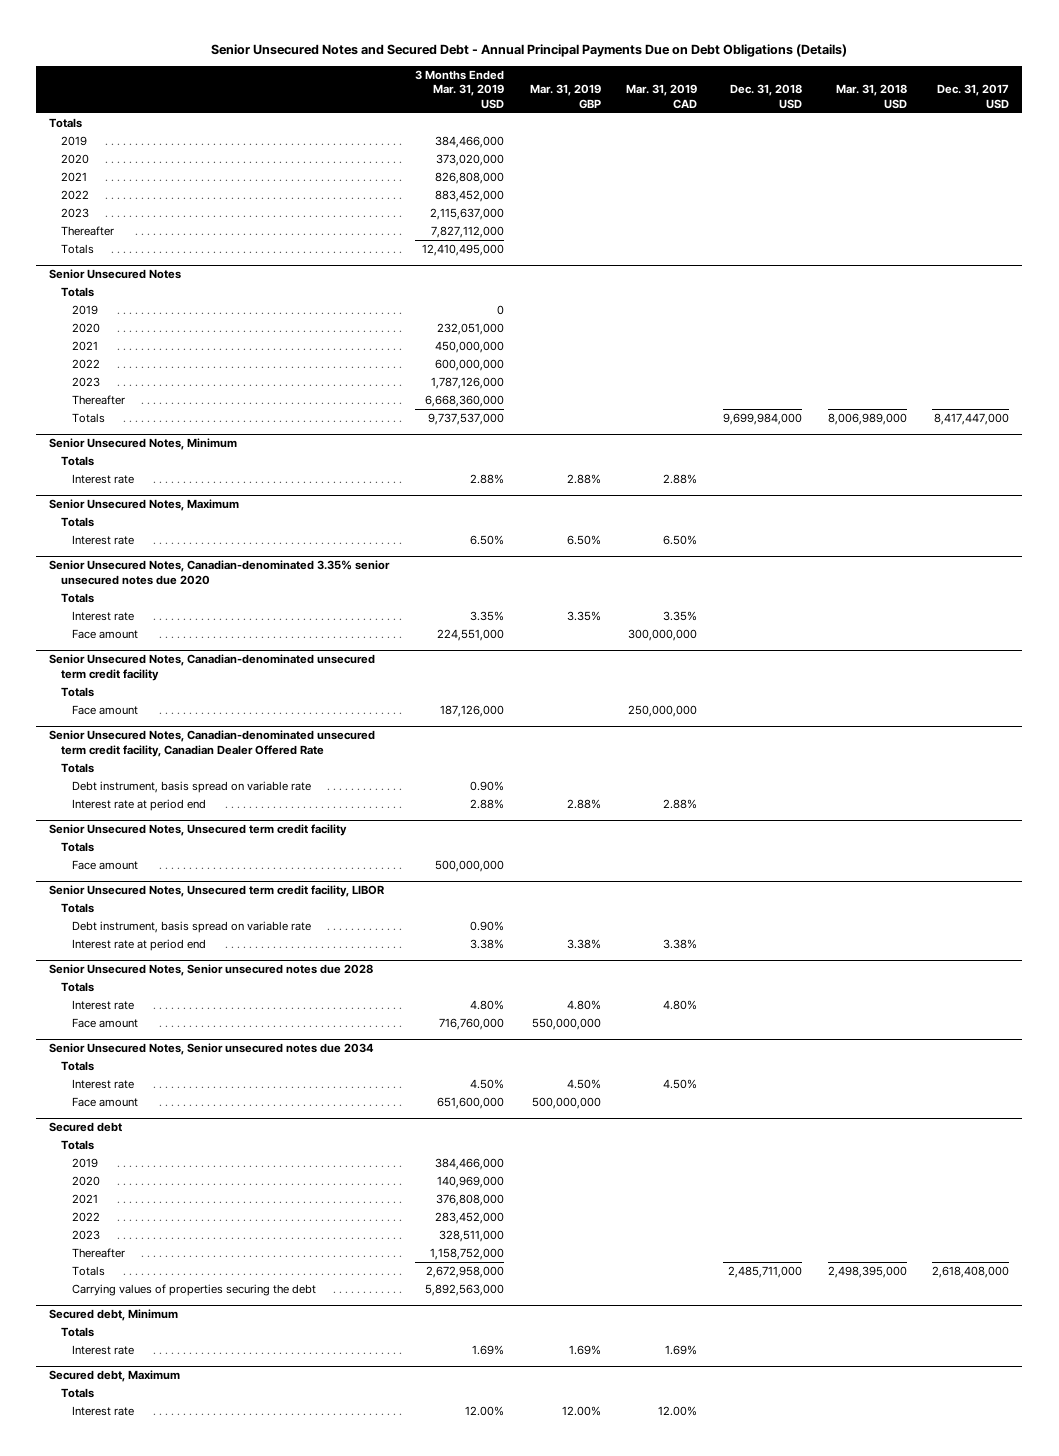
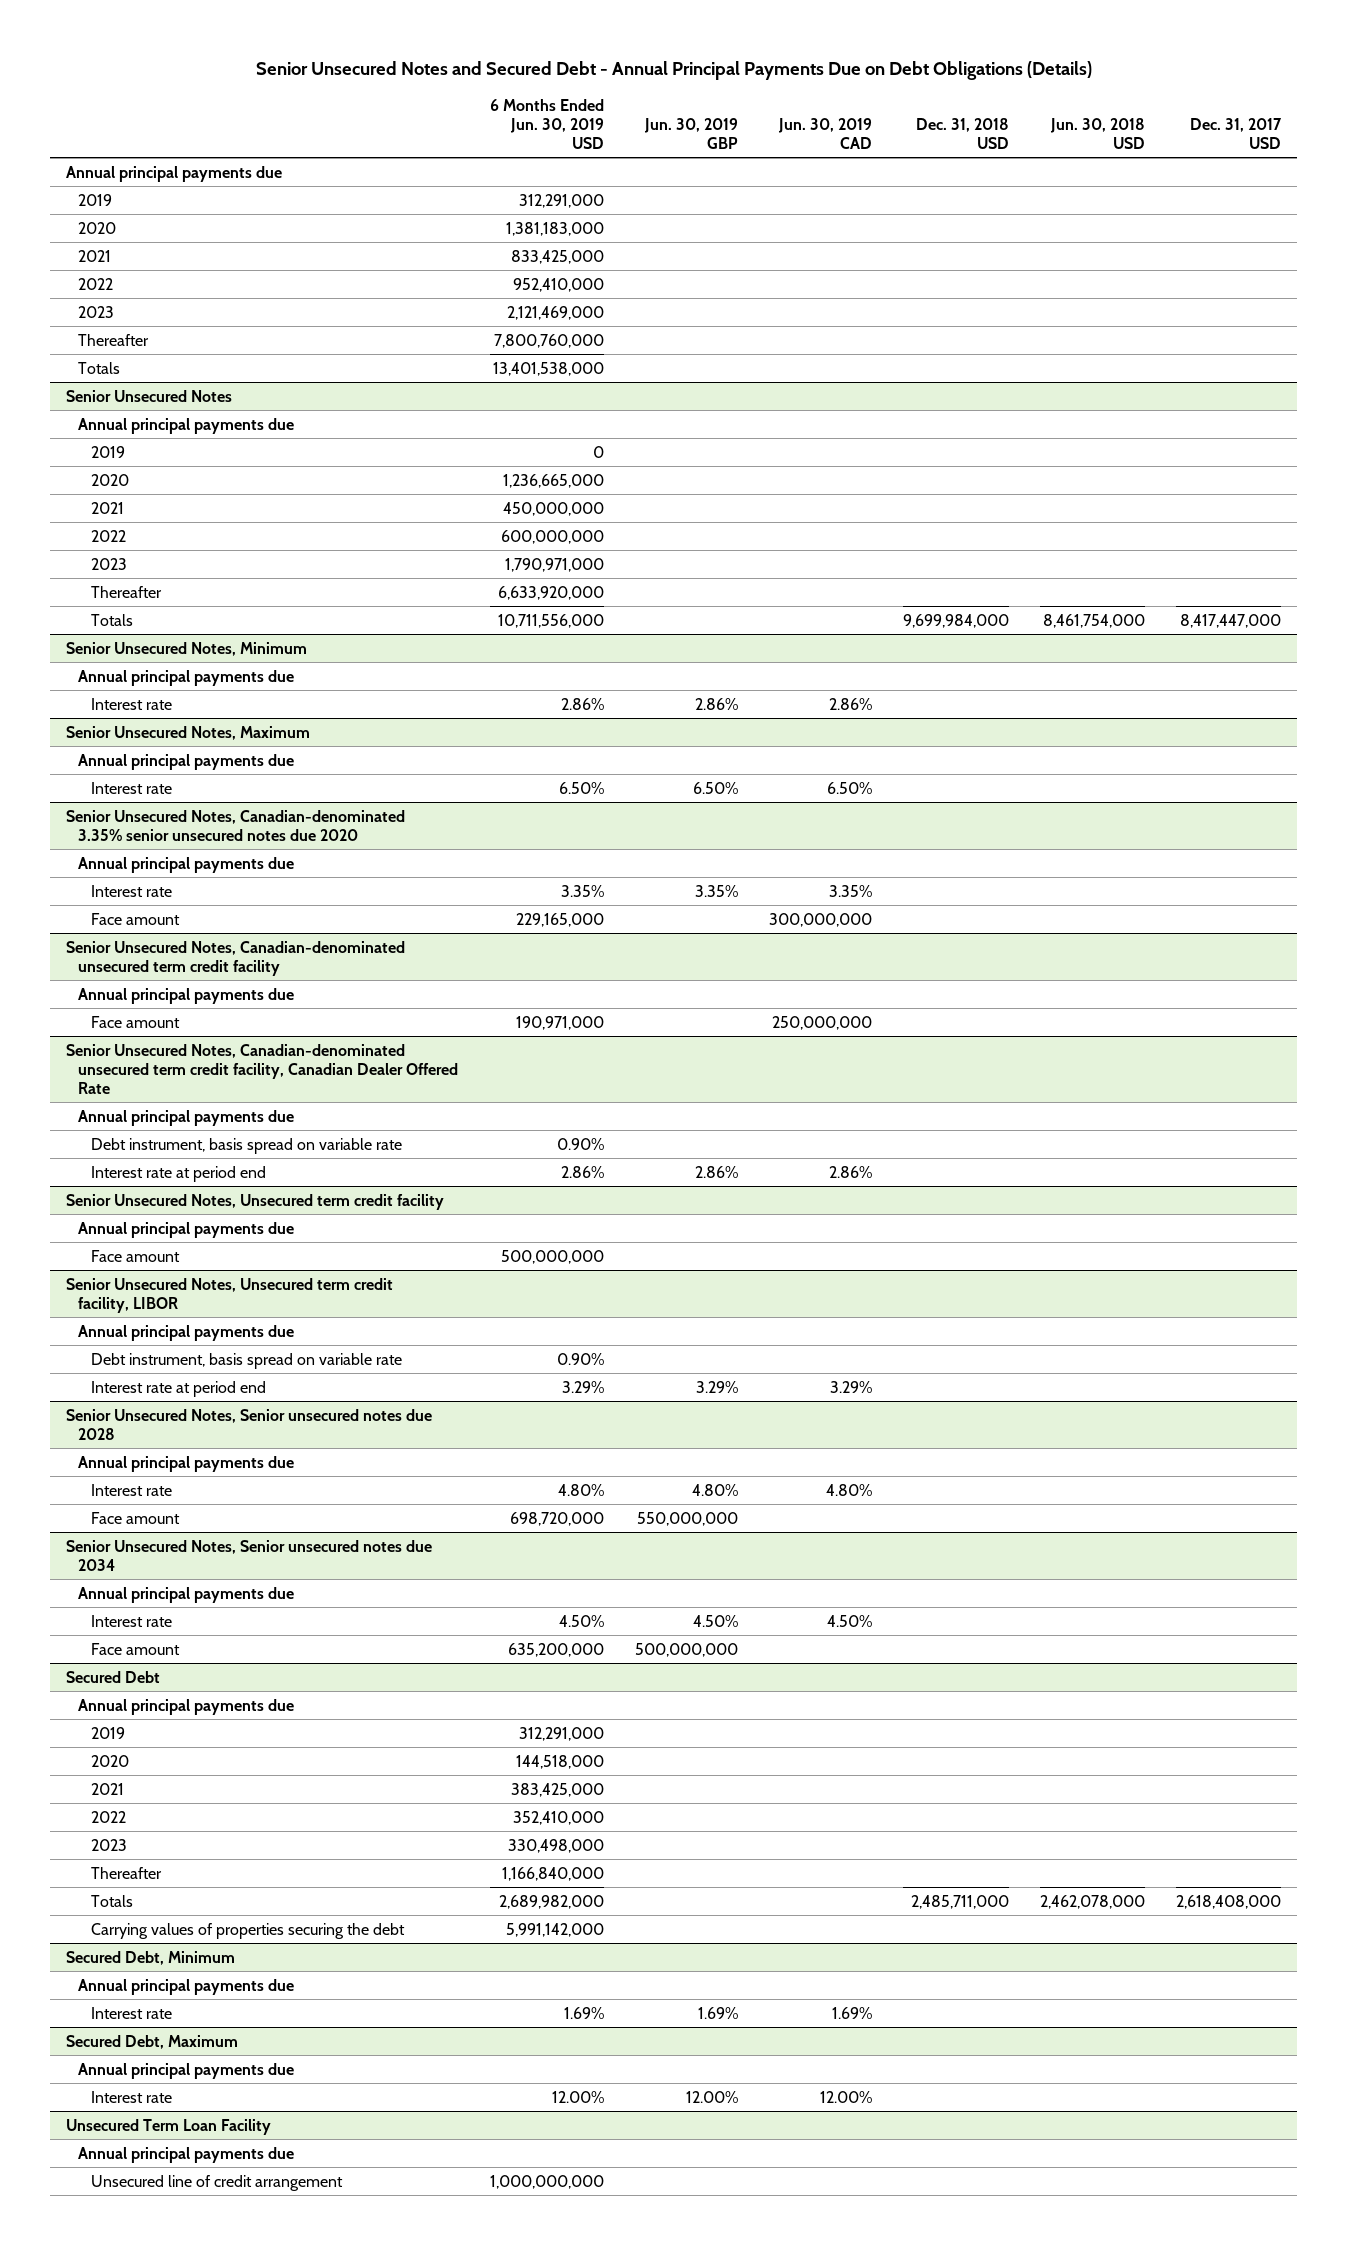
- | 3 Months Ended Mar. 31, 2019 USD | Mar. 31, 2019 GBP | Mar. 31, 2019 CAD | Dec. 31, 2018 USD | Mar. 31, 2018 USD | Dec. 31, 2017 USD
+ | 6 Months Ended Jun. 30, 2019 USD | Jun. 30, 2019 GBP | Jun. 30, 2019 CAD | Dec. 31, 2018 USD | Jun. 30, 2018 USD | Dec. 31, 2017 USD
- Totals
+ Annual principal payments due
@ Senior Unsecured Notes
- Totals
+ Annual principal payments due
@ Senior Unsecured Notes, Minimum
- Totals
+ Annual principal payments due
@ Senior Unsecured Notes, Maximum
- Totals
+ Annual principal payments due
@ Senior Unsecured Notes, Canadian-denominated 3.35% senior unsecured notes due 2020
- Totals
+ Annual principal payments due
@ Senior Unsecured Notes, Canadian-denominated unsecured term credit facility
- Totals
+ Annual principal payments due
@ Senior Unsecured Notes, Canadian-denominated unsecured term credit facility, Canadian Dealer Offered Rate
- Totals
+ Annual principal payments due
@ Senior Unsecured Notes, Unsecured term credit facility
- Totals
+ Annual principal payments due
@ Senior Unsecured Notes, Unsecured term credit facility, LIBOR
- Totals
+ Annual principal payments due
@ Senior Unsecured Notes, Senior unsecured notes due 2028
- Totals
+ Annual principal payments due
@ Senior Unsecured Notes, Senior unsecured notes due 2034
- Totals
+ Annual principal payments due
- Secured debt
- Totals
+ Secured Debt
+ Annual principal payments due
- Secured debt, Minimum
- Totals
+ Secured Debt, Minimum
+ Annual principal payments due
- Secured debt, Maximum
- Totals
+ Secured Debt, Maximum
+ Annual principal payments due
+ Unsecured Term Loan Facility
+ Annual principal payments due
+ Unsecured line of credit arrangement | 1,000,000,000 | | | | |

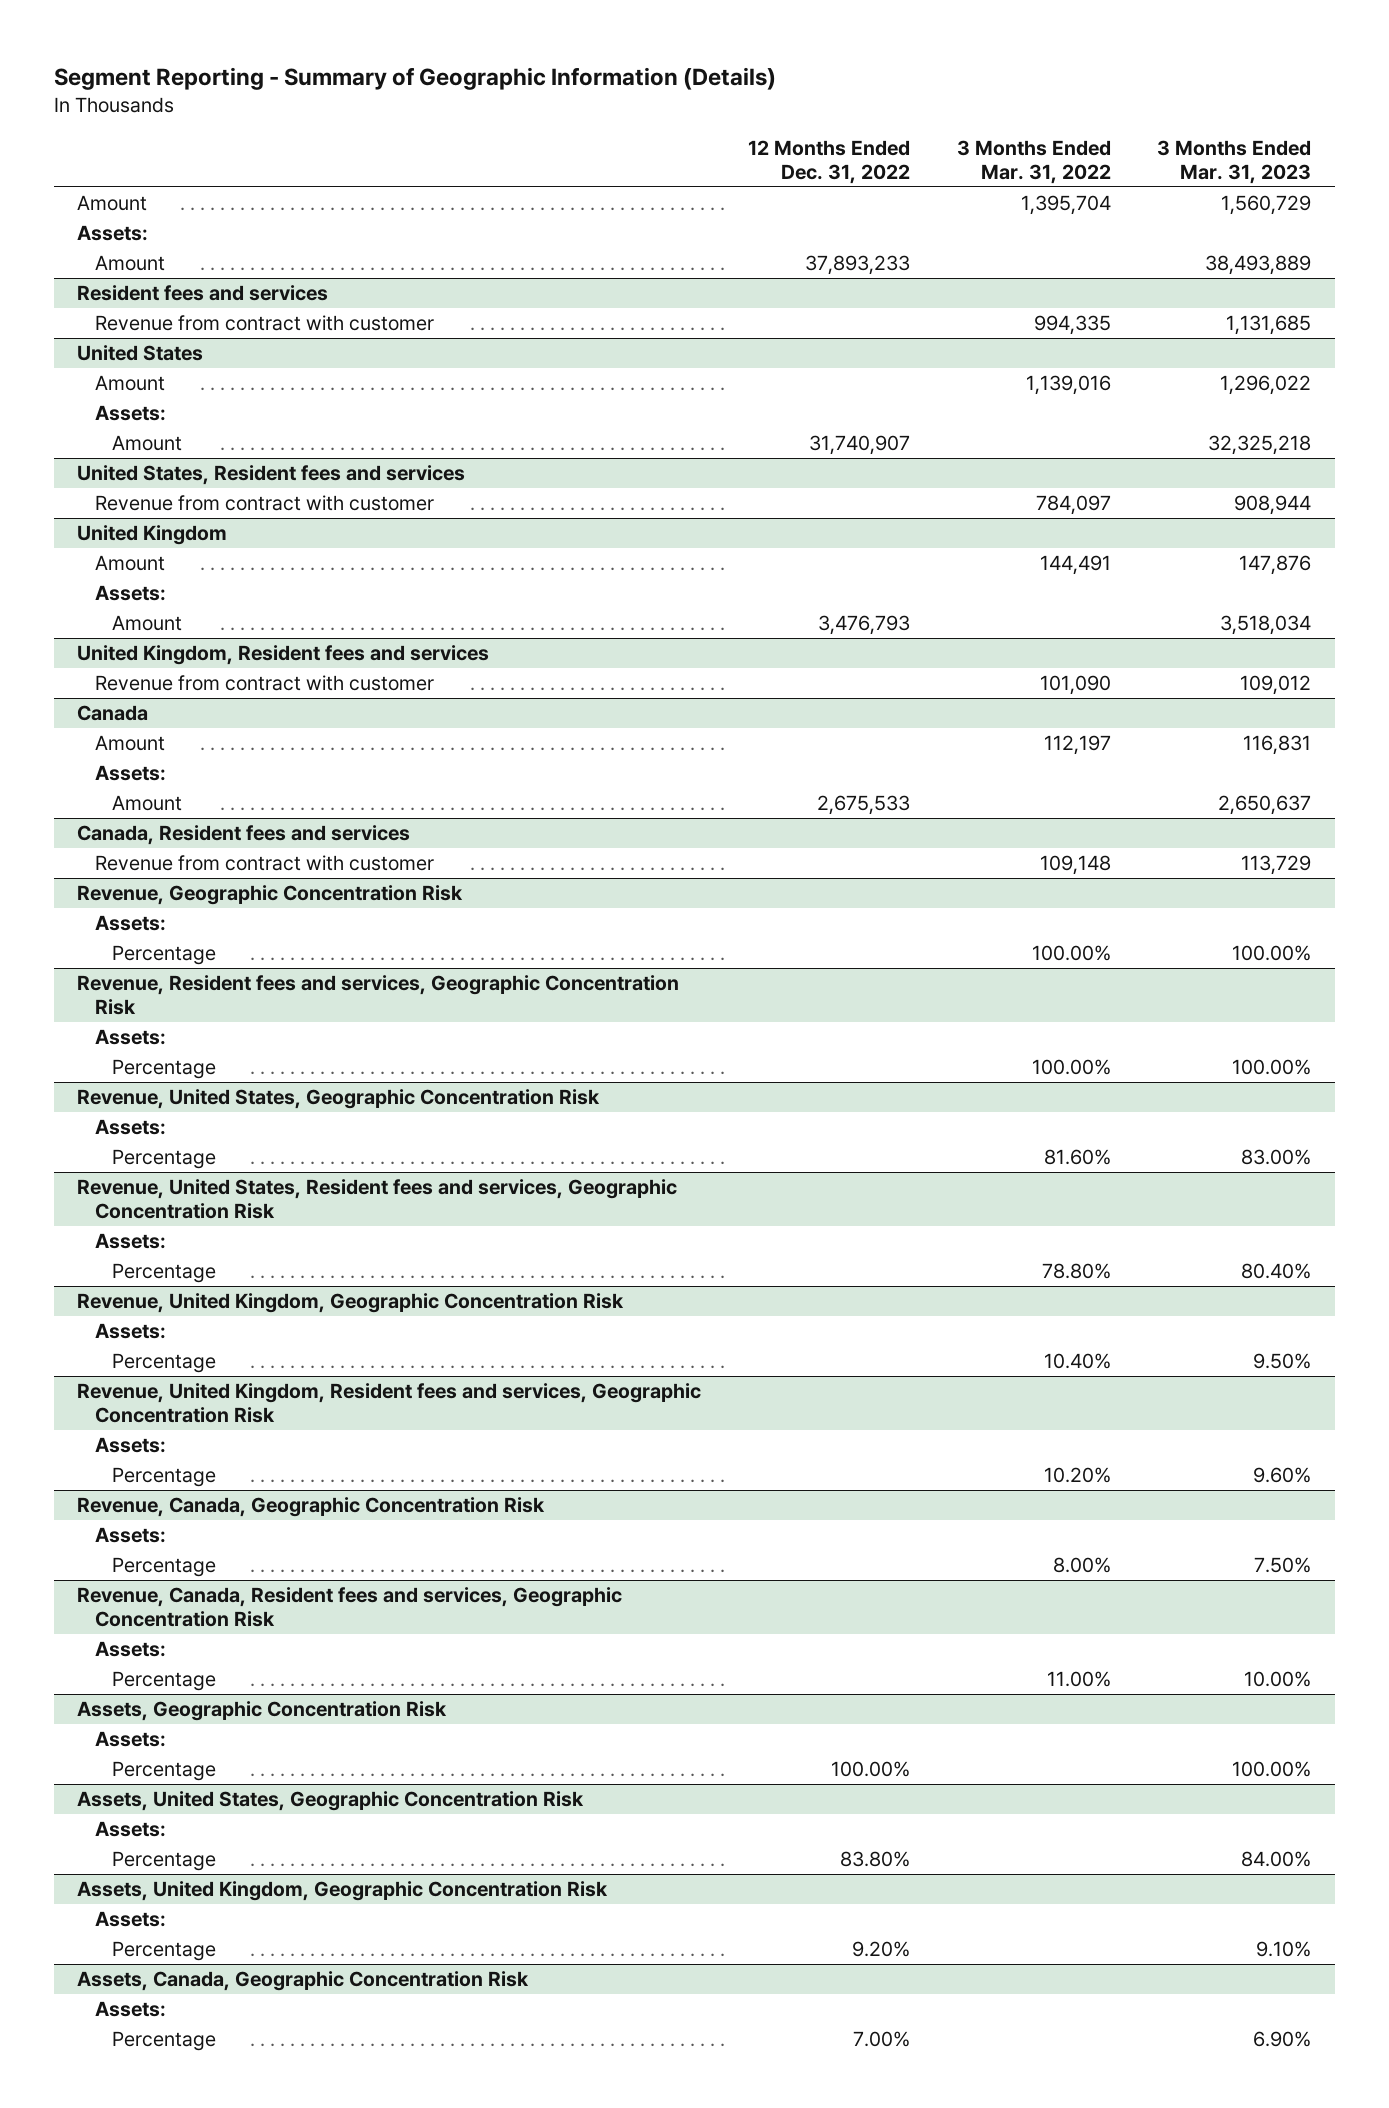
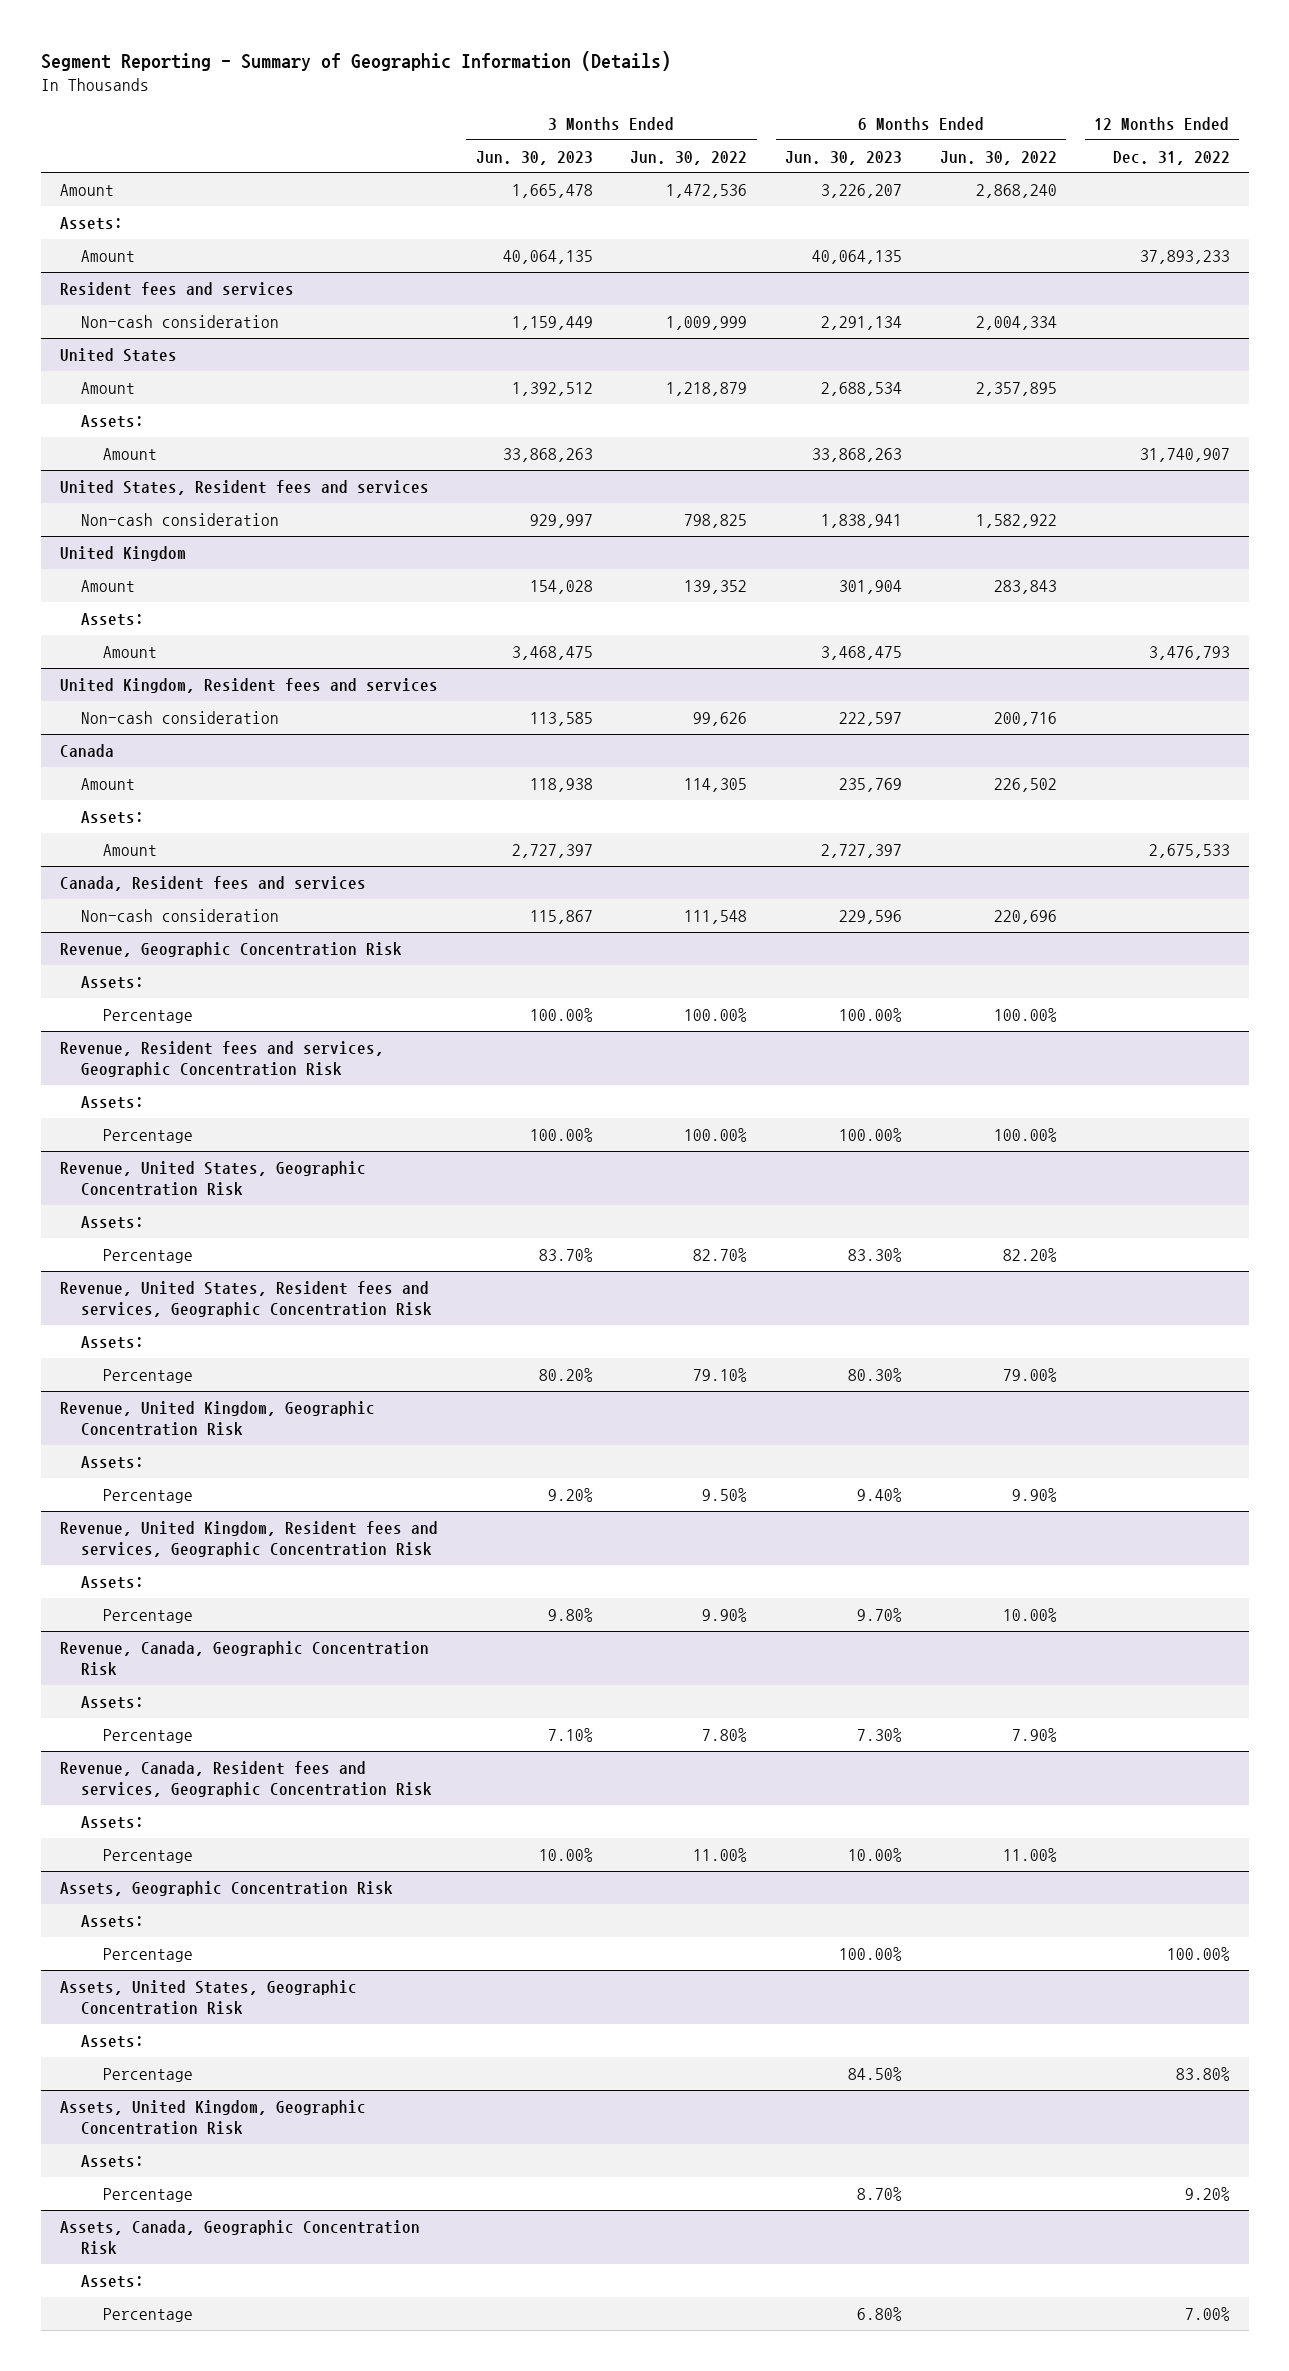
- | 12 Months Ended Dec. 31, 2022 | 3 Months Ended Mar. 31, 2022 | 3 Months Ended Mar. 31, 2023
+ | 3 Months Ended Jun. 30, 2023 | 3 Months Ended Jun. 30, 2022 | 6 Months Ended Jun. 30, 2023 | 6 Months Ended Jun. 30, 2022 | 12 Months Ended Dec. 31, 2022
@ Resident fees and services
- Revenue from contract with customer | | 994,335 | 1,131,685
+ Non-cash consideration | 1,159,449 | 1,009,999 | 2,291,134 | 2,004,334 |
@ United States, Resident fees and services
- Revenue from contract with customer | | 784,097 | 908,944
+ Non-cash consideration | 929,997 | 798,825 | 1,838,941 | 1,582,922 |
@ United Kingdom, Resident fees and services
- Revenue from contract with customer | | 101,090 | 109,012
+ Non-cash consideration | 113,585 | 99,626 | 222,597 | 200,716 |
@ Canada, Resident fees and services
- Revenue from contract with customer | | 109,148 | 113,729
+ Non-cash consideration | 115,867 | 111,548 | 229,596 | 220,696 |

